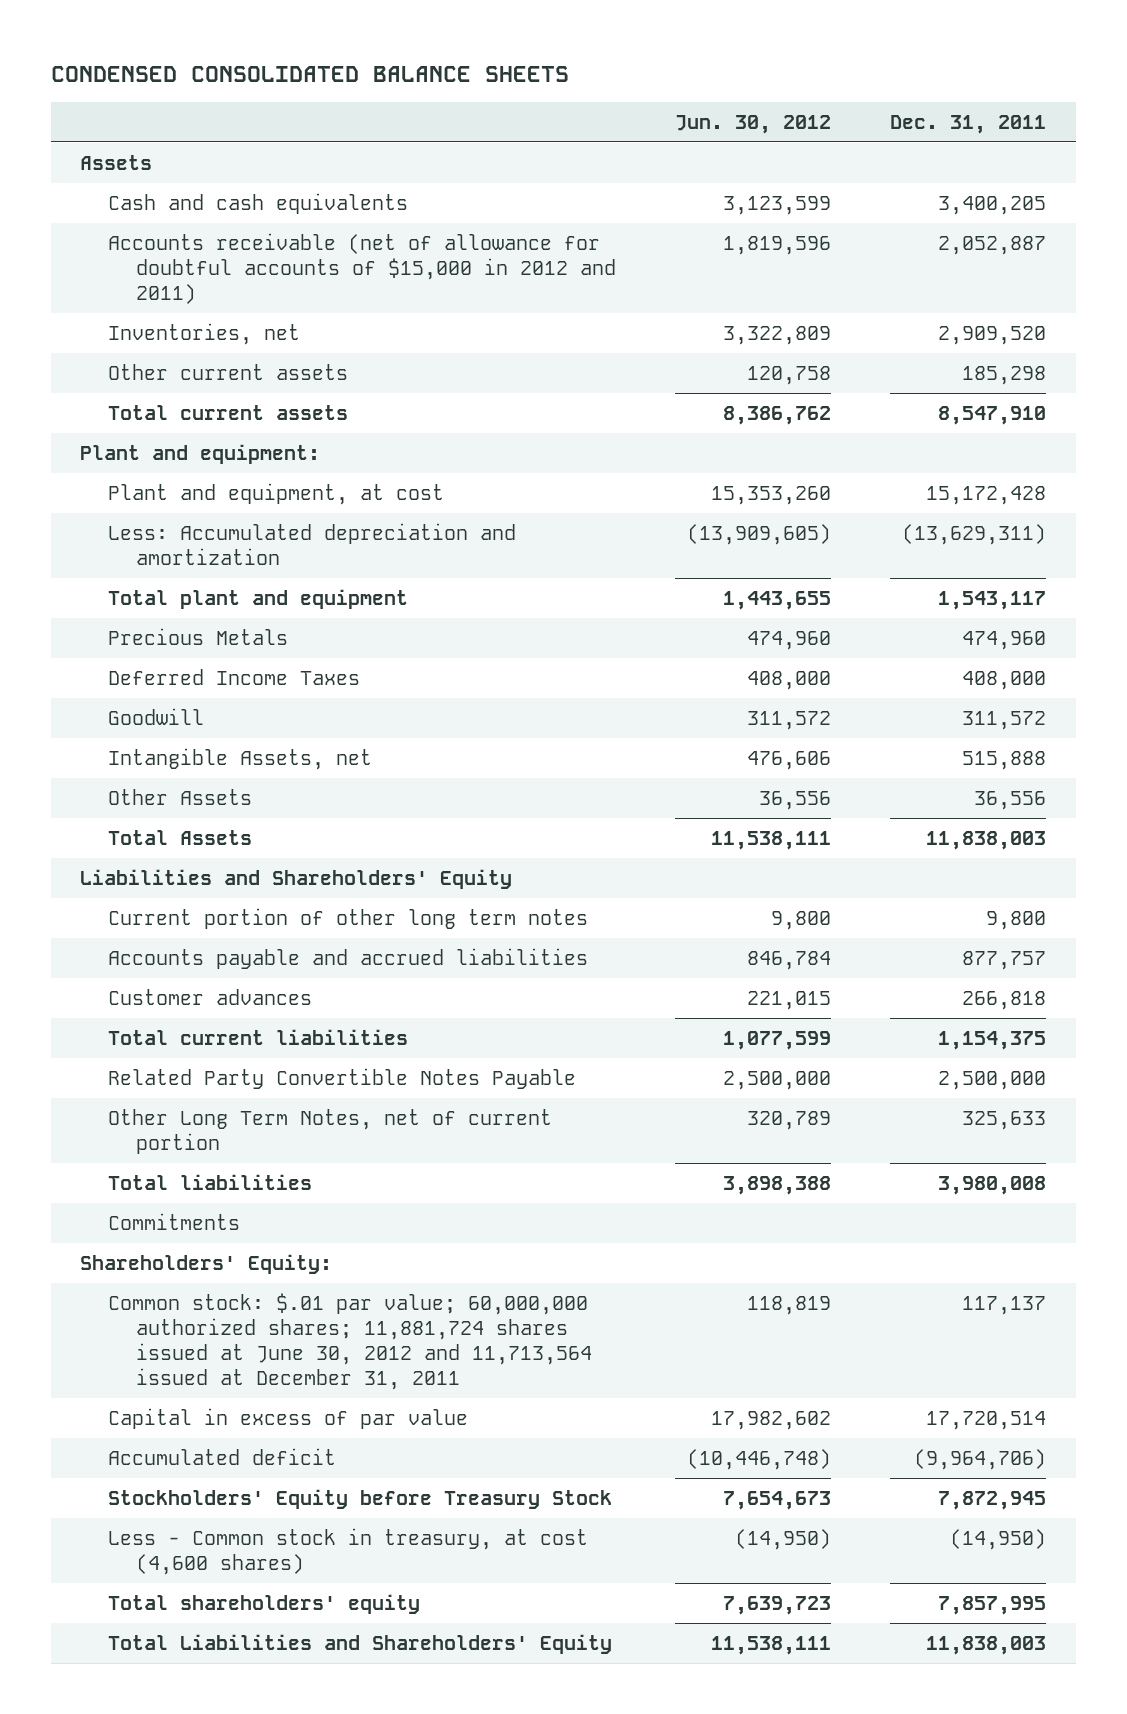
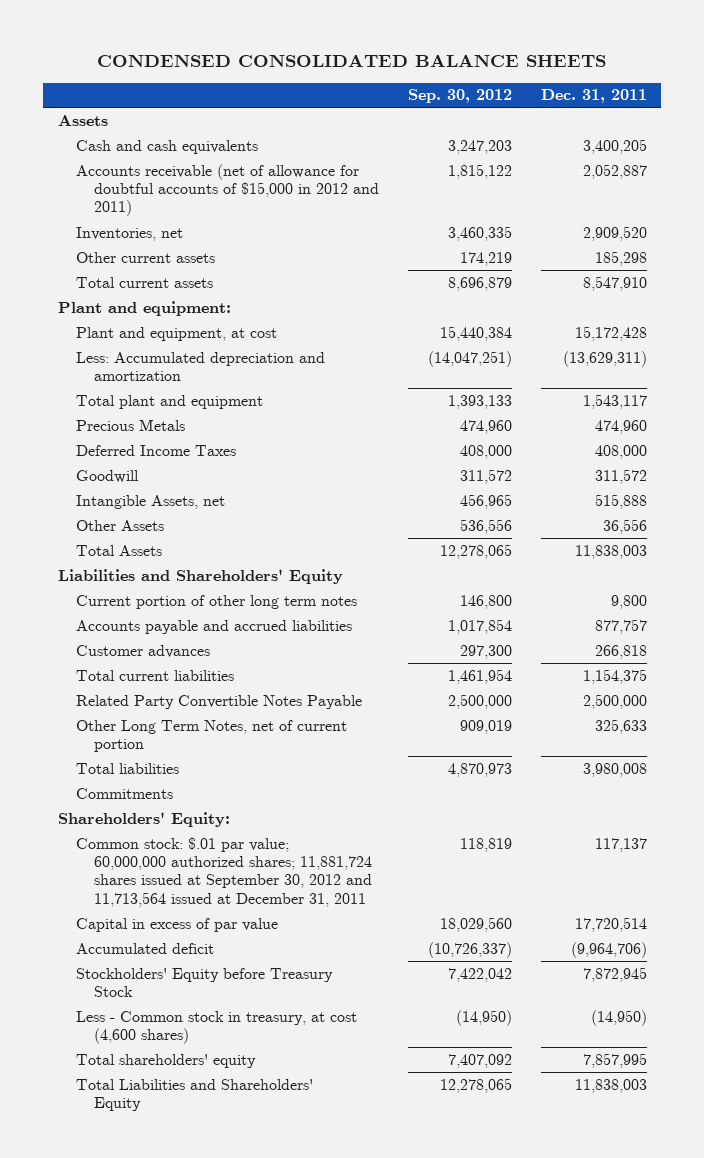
- | Jun. 30, 2012 | Dec. 31, 2011
+ | Sep. 30, 2012 | Dec. 31, 2011
- Common stock: $.01 par value; 60,000,000 authorized shares; 11,881,724 shares issued at June 30, 2012 and 11,713,564 issued at December 31, 2011 | 118,819 | 117,137
+ Common stock: $.01 par value; 60,000,000 authorized shares; 11,881,724 shares issued at September 30, 2012 and 11,713,564 issued at December 31, 2011 | 118,819 | 117,137

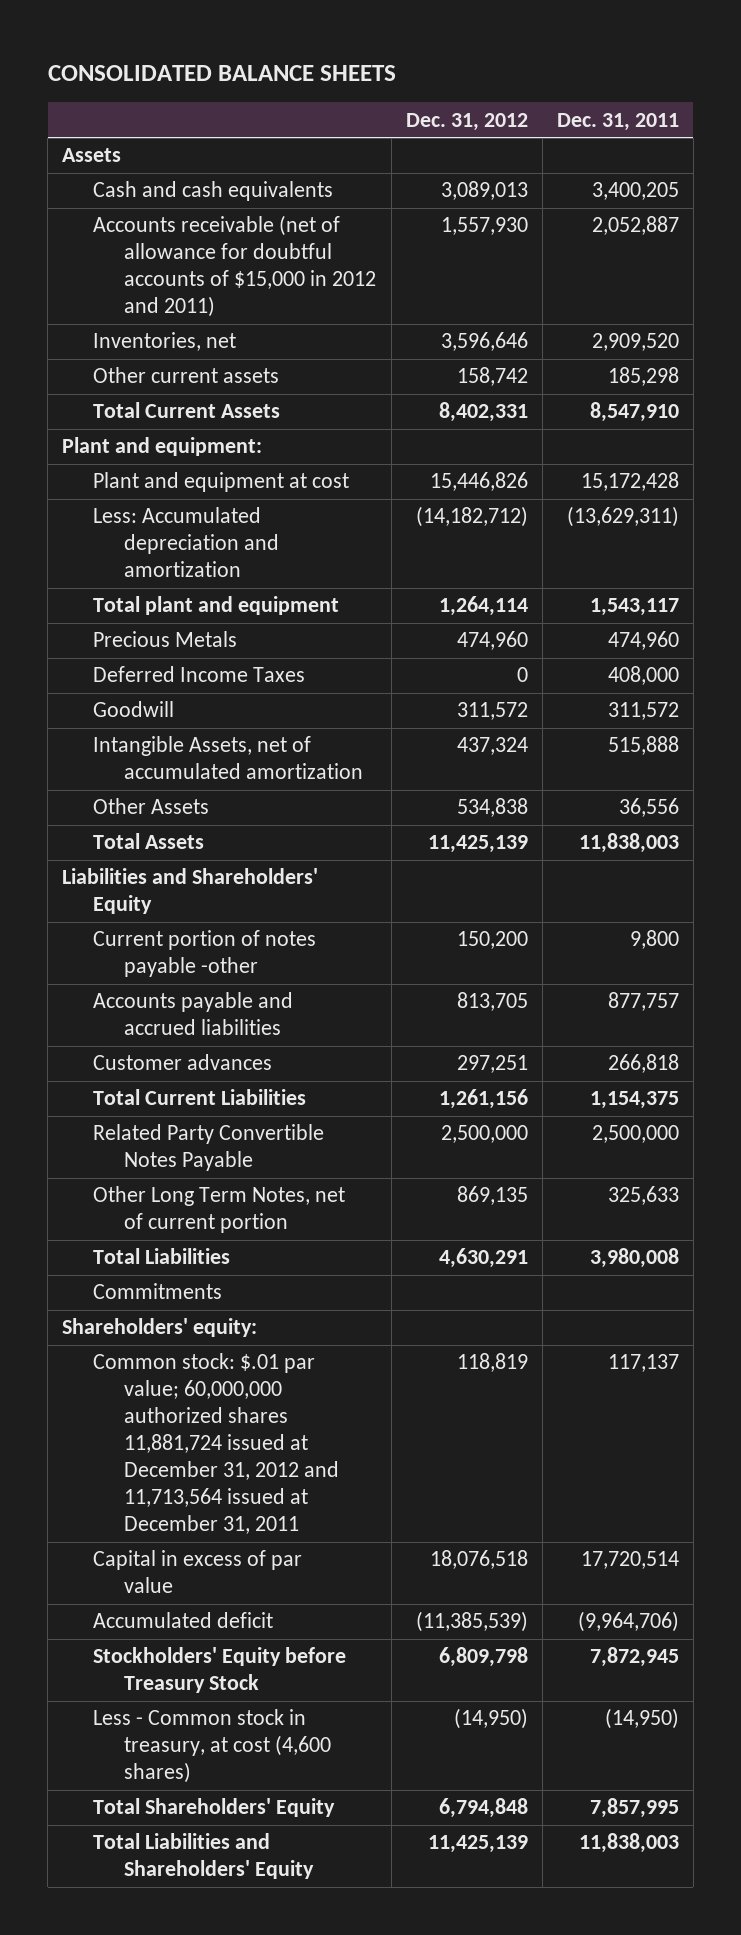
- CONDENSED CONSOLIDATED BALANCE SHEETS
+ CONSOLIDATED BALANCE SHEETS
- | Sep. 30, 2012 | Dec. 31, 2011
+ | Dec. 31, 2012 | Dec. 31, 2011
- Total current assets | 8,696,879 | 8,547,910
+ Total Current Assets | 8,402,331 | 8,547,910
- Plant and equipment, at cost | 15,440,384 | 15,172,428
+ Plant and equipment at cost | 15,446,826 | 15,172,428
- Intangible Assets, net | 456,965 | 515,888
+ Intangible Assets, net of accumulated amortization | 437,324 | 515,888
- Current portion of other long term notes | 146,800 | 9,800
+ Current portion of notes payable -other | 150,200 | 9,800
- Total current liabilities | 1,461,954 | 1,154,375
+ Total Current Liabilities | 1,261,156 | 1,154,375
- Total liabilities | 4,870,973 | 3,980,008
+ Total Liabilities | 4,630,291 | 3,980,008
- Shareholders' Equity:
- Common stock: $.01 par value; 60,000,000 authorized shares; 11,881,724 shares issued at September 30, 2012 and 11,713,564 issued at December 31, 2011 | 118,819 | 117,137
+ Shareholders' equity:
+ Common stock: $.01 par value; 60,000,000 authorized shares 11,881,724 issued at December 31, 2012 and 11,713,564 issued at December 31, 2011 | 118,819 | 117,137
- Total shareholders' equity | 7,407,092 | 7,857,995
+ Total Shareholders' Equity | 6,794,848 | 7,857,995

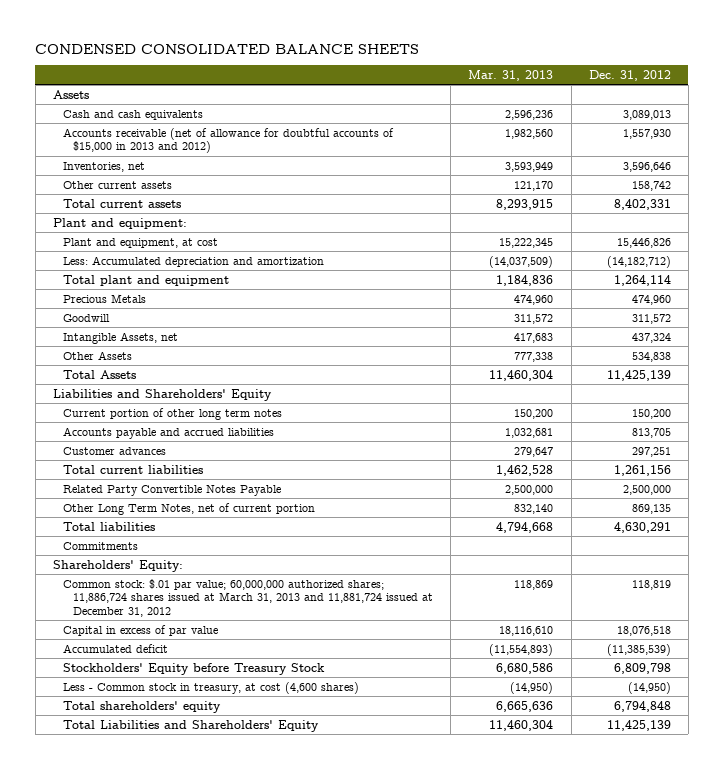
- CONSOLIDATED BALANCE SHEETS
+ CONDENSED CONSOLIDATED BALANCE SHEETS
- | Dec. 31, 2012 | Dec. 31, 2011
+ | Mar. 31, 2013 | Dec. 31, 2012
- Accounts receivable (net of allowance for doubtful accounts of $15,000 in 2012 and 2011) | 1,557,930 | 2,052,887
+ Accounts receivable (net of allowance for doubtful accounts of $15,000 in 2013 and 2012) | 1,982,560 | 1,557,930
- Total Current Assets | 8,402,331 | 8,547,910
+ Total current assets | 8,293,915 | 8,402,331
- Plant and equipment at cost | 15,446,826 | 15,172,428
+ Plant and equipment, at cost | 15,222,345 | 15,446,826
- Deferred Income Taxes | 0 | 408,000
- Intangible Assets, net of accumulated amortization | 437,324 | 515,888
+ Intangible Assets, net | 417,683 | 437,324
- Current portion of notes payable -other | 150,200 | 9,800
+ Current portion of other long term notes | 150,200 | 150,200
- Total Current Liabilities | 1,261,156 | 1,154,375
+ Total current liabilities | 1,462,528 | 1,261,156
- Total Liabilities | 4,630,291 | 3,980,008
+ Total liabilities | 4,794,668 | 4,630,291
- Shareholders' equity:
- Common stock: $.01 par value; 60,000,000 authorized shares 11,881,724 issued at December 31, 2012 and 11,713,564 issued at December 31, 2011 | 118,819 | 117,137
+ Shareholders' Equity:
+ Common stock: $.01 par value; 60,000,000 authorized shares; 11,886,724 shares issued at March 31, 2013 and 11,881,724 issued at December 31, 2012 | 118,869 | 118,819
- Total Shareholders' Equity | 6,794,848 | 7,857,995
+ Total shareholders' equity | 6,665,636 | 6,794,848

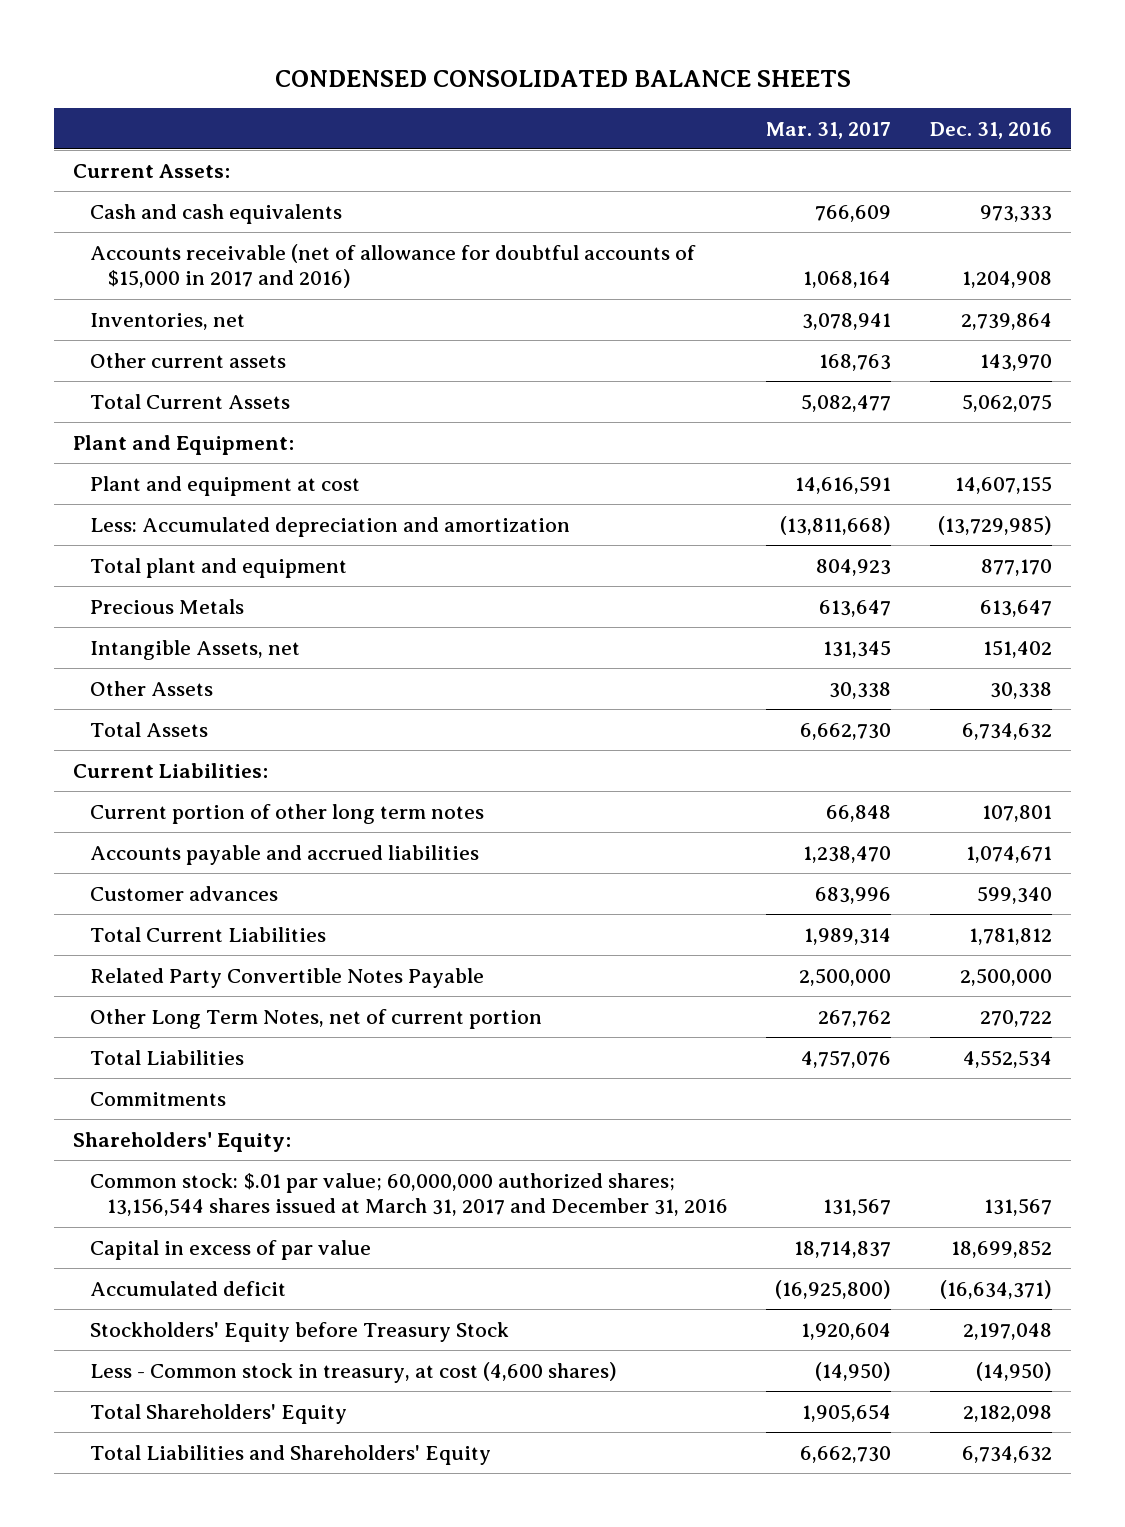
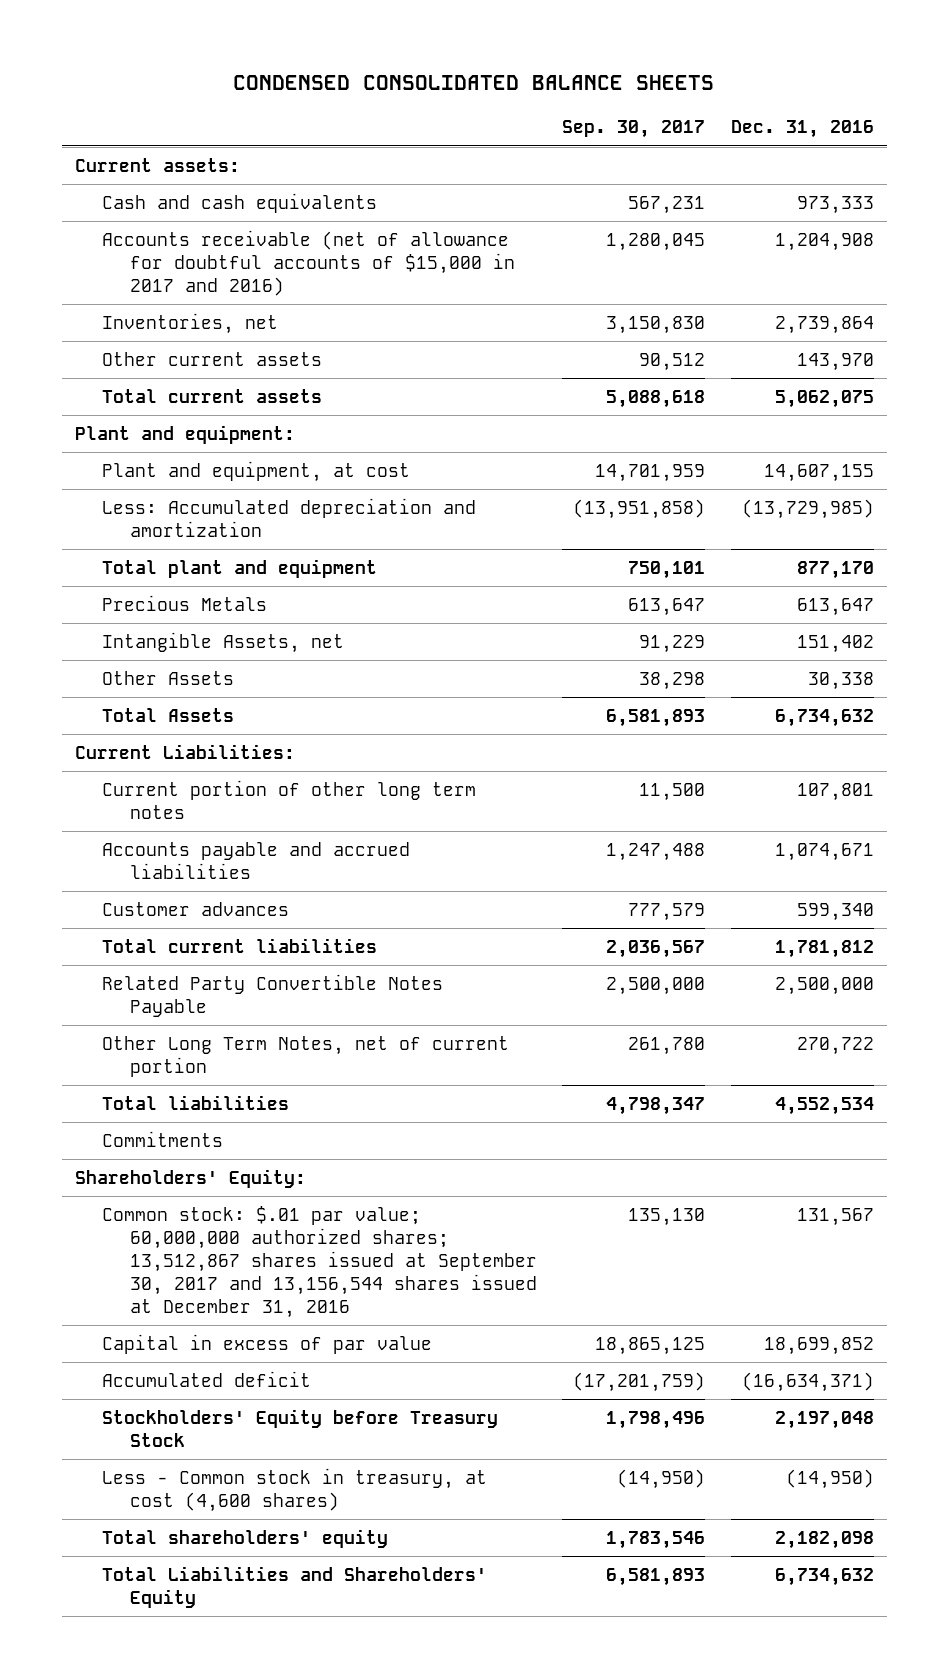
- | Mar. 31, 2017 | Dec. 31, 2016
+ | Sep. 30, 2017 | Dec. 31, 2016
- Current Assets:
+ Current assets:
- Total Current Assets | 5,082,477 | 5,062,075
- Plant and Equipment:
- Plant and equipment at cost | 14,616,591 | 14,607,155
+ Total current assets | 5,088,618 | 5,062,075
+ Plant and equipment:
+ Plant and equipment, at cost | 14,701,959 | 14,607,155
- Total Current Liabilities | 1,989,314 | 1,781,812
+ Total current liabilities | 2,036,567 | 1,781,812
- Total Liabilities | 4,757,076 | 4,552,534
+ Total liabilities | 4,798,347 | 4,552,534
- Common stock: $.01 par value; 60,000,000 authorized shares; 13,156,544 shares issued at March 31, 2017 and December 31, 2016 | 131,567 | 131,567
+ Common stock: $.01 par value; 60,000,000 authorized shares; 13,512,867 shares issued at September 30, 2017 and 13,156,544 shares issued at December 31, 2016 | 135,130 | 131,567
- Total Shareholders' Equity | 1,905,654 | 2,182,098
+ Total shareholders' equity | 1,783,546 | 2,182,098

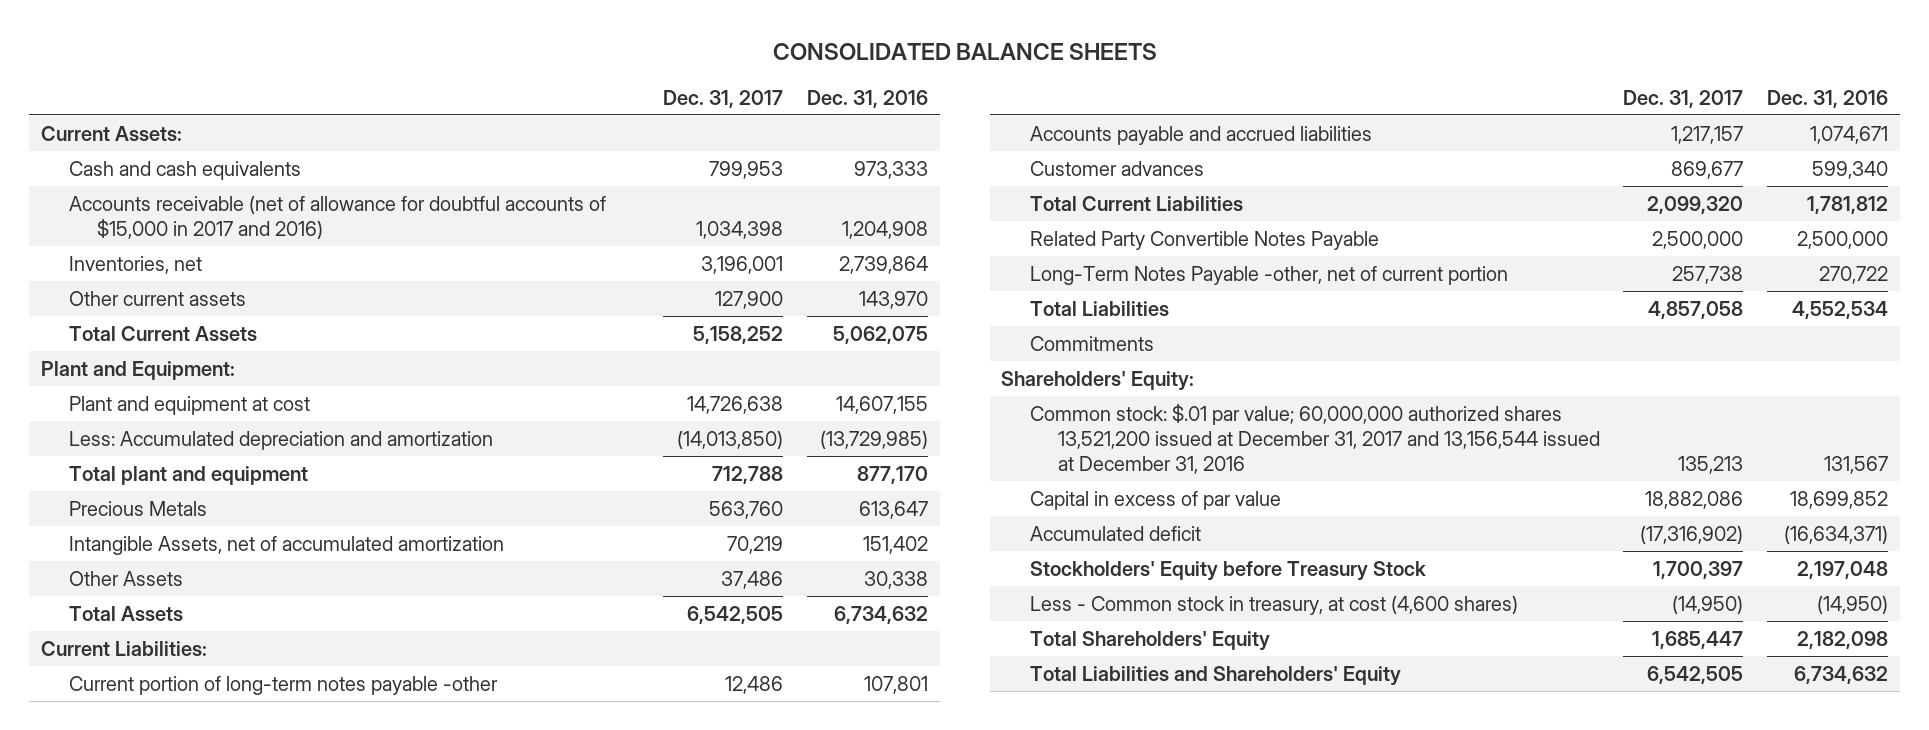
- CONDENSED CONSOLIDATED BALANCE SHEETS
+ CONSOLIDATED BALANCE SHEETS
- | Sep. 30, 2017 | Dec. 31, 2016
+ | Dec. 31, 2017 | Dec. 31, 2016
- Current assets:
+ Current Assets:
- Total current assets | 5,088,618 | 5,062,075
- Plant and equipment:
- Plant and equipment, at cost | 14,701,959 | 14,607,155
+ Total Current Assets | 5,158,252 | 5,062,075
+ Plant and Equipment:
+ Plant and equipment at cost | 14,726,638 | 14,607,155
- Intangible Assets, net | 91,229 | 151,402
+ Intangible Assets, net of accumulated amortization | 70,219 | 151,402
- Current portion of other long term notes | 11,500 | 107,801
+ Current portion of long-term notes payable -other | 12,486 | 107,801
- Total current liabilities | 2,036,567 | 1,781,812
+ Total Current Liabilities | 2,099,320 | 1,781,812
- Other Long Term Notes, net of current portion | 261,780 | 270,722
- Total liabilities | 4,798,347 | 4,552,534
+ Long-Term Notes Payable -other, net of current portion | 257,738 | 270,722
+ Total Liabilities | 4,857,058 | 4,552,534
- Common stock: $.01 par value; 60,000,000 authorized shares; 13,512,867 shares issued at September 30, 2017 and 13,156,544 shares issued at December 31, 2016 | 135,130 | 131,567
+ Common stock: $.01 par value; 60,000,000 authorized shares 13,521,200 issued at December 31, 2017 and 13,156,544 issued at December 31, 2016 | 135,213 | 131,567
- Total shareholders' equity | 1,783,546 | 2,182,098
+ Total Shareholders' Equity | 1,685,447 | 2,182,098

